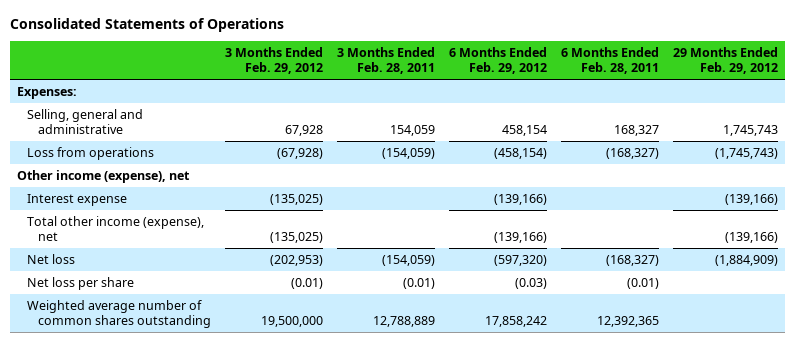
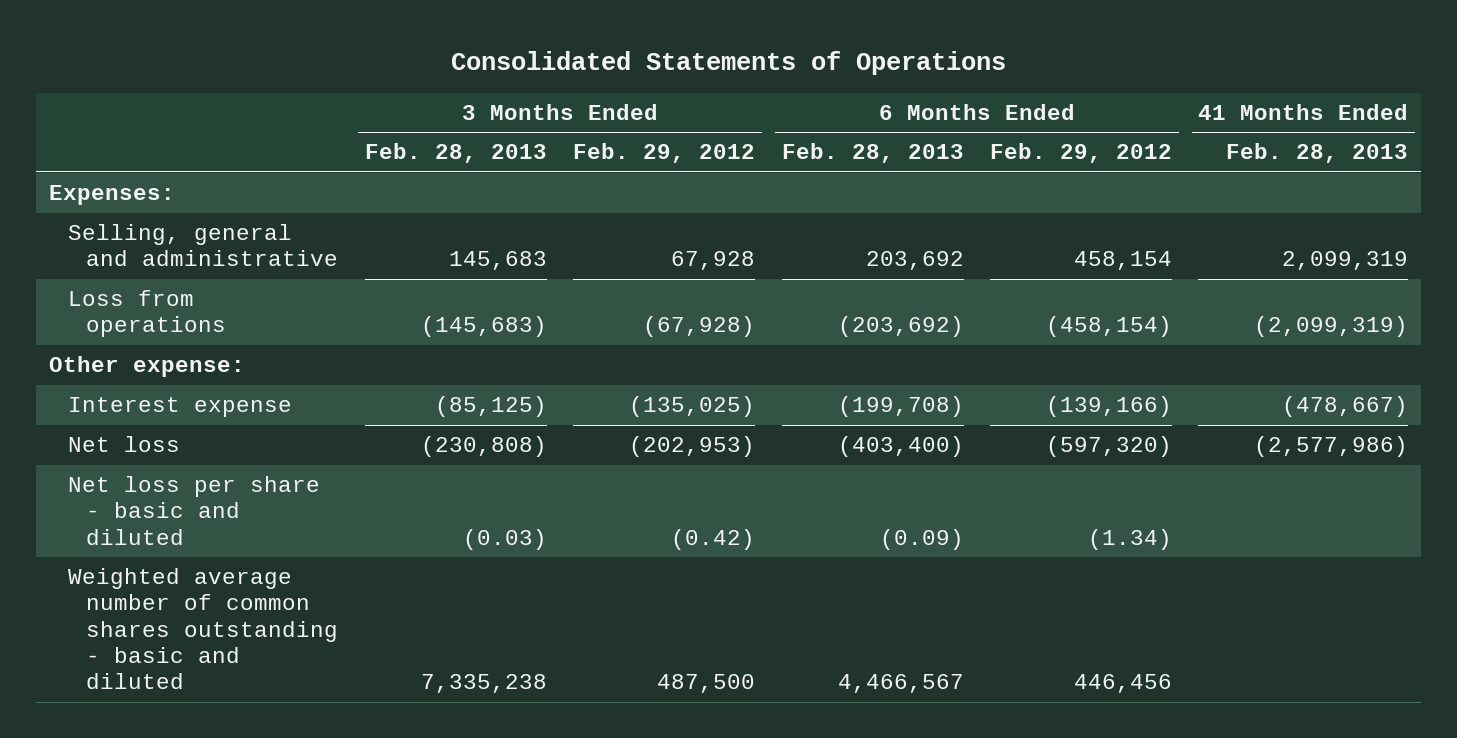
- | 3 Months Ended Feb. 29, 2012 | 3 Months Ended Feb. 28, 2011 | 6 Months Ended Feb. 29, 2012 | 6 Months Ended Feb. 28, 2011 | 29 Months Ended Feb. 29, 2012
+ | 3 Months Ended Feb. 28, 2013 | 3 Months Ended Feb. 29, 2012 | 6 Months Ended Feb. 28, 2013 | 6 Months Ended Feb. 29, 2012 | 41 Months Ended Feb. 28, 2013
- Other income (expense), net
+ Other expense:
- Total other income (expense), net | (135,025) | | (139,166) | | (139,166)
- Net loss per share | (0.01) | (0.01) | (0.03) | (0.01) |
- Weighted average number of common shares outstanding | 19,500,000 | 12,788,889 | 17,858,242 | 12,392,365 |
+ Net loss per share - basic and diluted | (0.03) | (0.42) | (0.09) | (1.34) |
+ Weighted average number of common shares outstanding - basic and diluted | 7,335,238 | 487,500 | 4,466,567 | 446,456 |

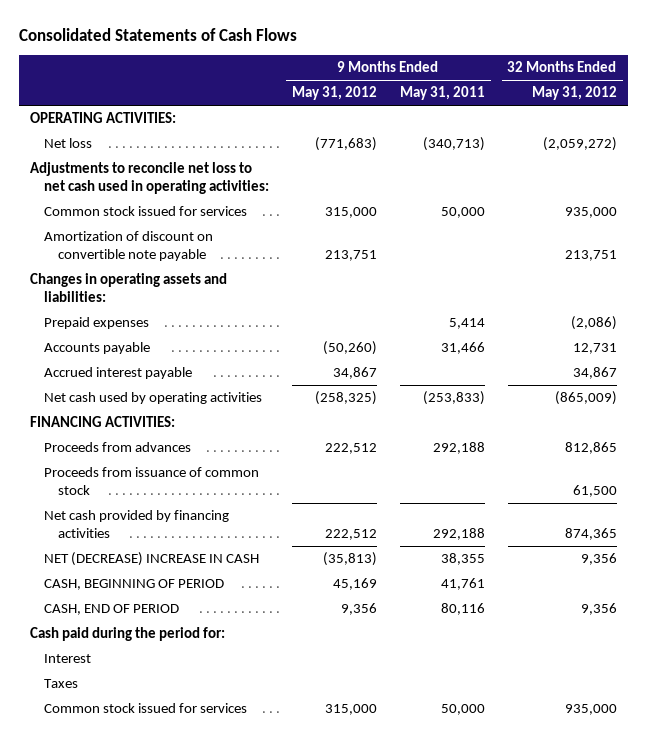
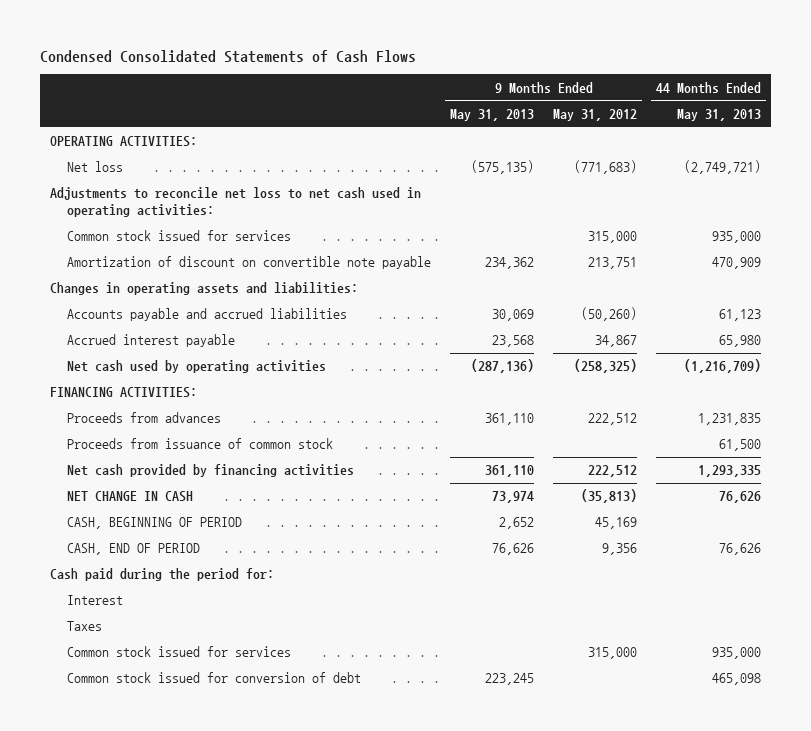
- Consolidated Statements of Cash Flows
+ Condensed Consolidated Statements of Cash Flows
- | 9 Months Ended May 31, 2012 | 9 Months Ended May 31, 2011 | 32 Months Ended May 31, 2012
+ | 9 Months Ended May 31, 2013 | 9 Months Ended May 31, 2012 | 44 Months Ended May 31, 2013
- Prepaid expenses | | 5,414 | (2,086)
- Accounts payable | (50,260) | 31,466 | 12,731
+ Accounts payable and accrued liabilities | 30,069 | (50,260) | 61,123
- NET (DECREASE) INCREASE IN CASH | (35,813) | 38,355 | 9,356
+ NET CHANGE IN CASH | 73,974 | (35,813) | 76,626
+ Common stock issued for conversion of debt | 223,245 | | 465,098

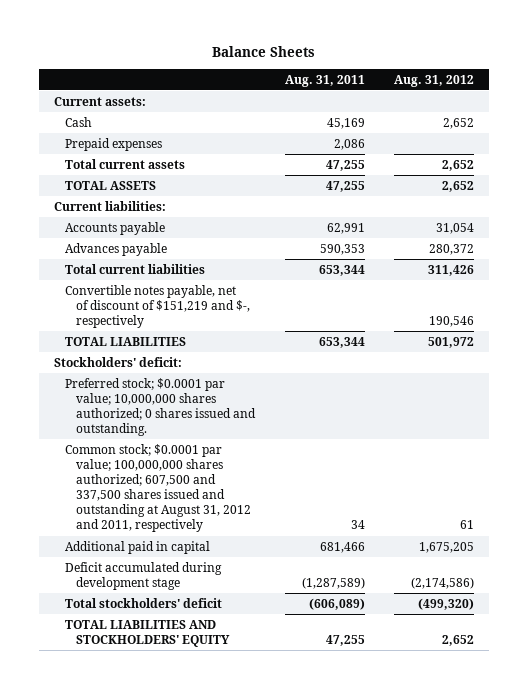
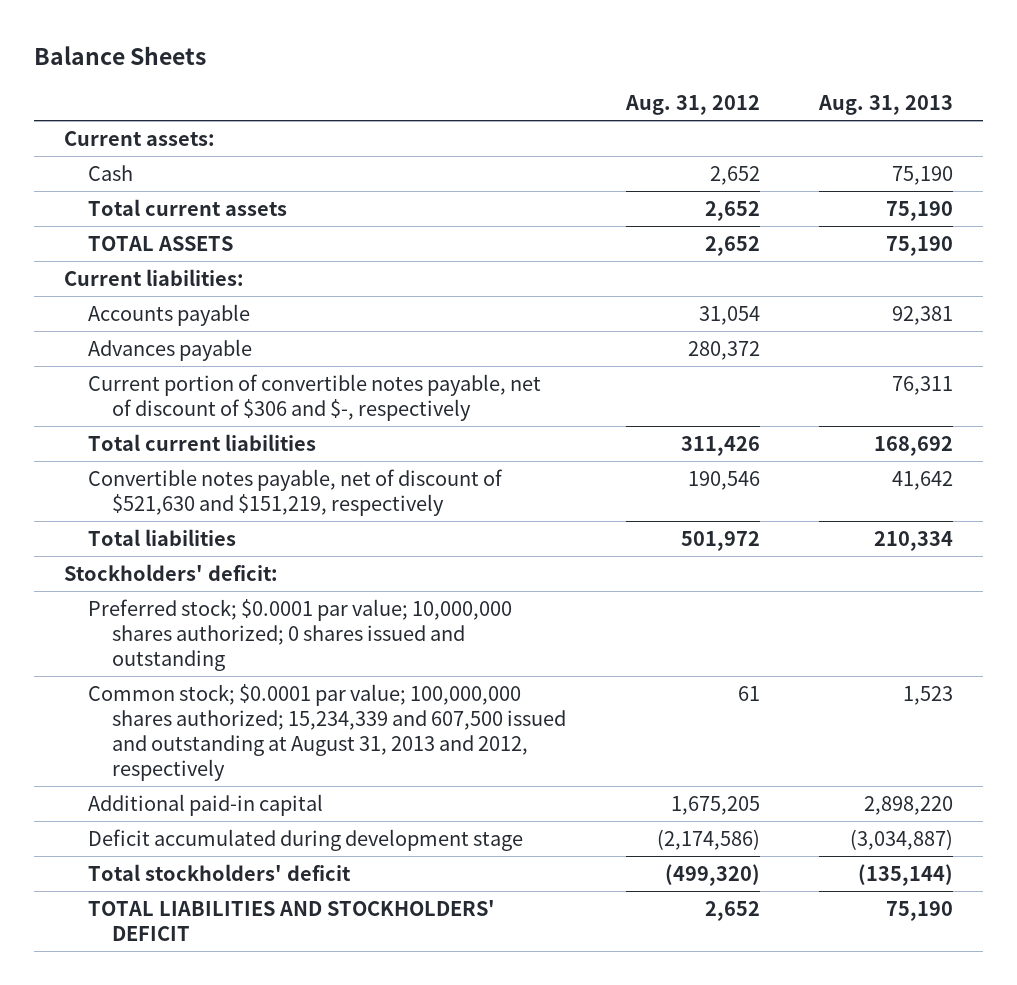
- | Aug. 31, 2011 | Aug. 31, 2012
+ | Aug. 31, 2012 | Aug. 31, 2013
- Prepaid expenses | 2,086 |
+ Current portion of convertible notes payable, net of discount of $306 and $-, respectively | | 76,311
- Convertible notes payable, net of discount of $151,219 and $-, respectively | | 190,546
- TOTAL LIABILITIES | 653,344 | 501,972
+ Convertible notes payable, net of discount of $521,630 and $151,219, respectively | 190,546 | 41,642
+ Total liabilities | 501,972 | 210,334
- Preferred stock; $0.0001 par value; 10,000,000 shares authorized; 0 shares issued and outstanding.
- Common stock; $0.0001 par value; 100,000,000 shares authorized; 607,500 and 337,500 shares issued and outstanding at August 31, 2012 and 2011, respectively | 34 | 61
- Additional paid in capital | 681,466 | 1,675,205
+ Preferred stock; $0.0001 par value; 10,000,000 shares authorized; 0 shares issued and outstanding
+ Common stock; $0.0001 par value; 100,000,000 shares authorized; 15,234,339 and 607,500 issued and outstanding at August 31, 2013 and 2012, respectively | 61 | 1,523
+ Additional paid-in capital | 1,675,205 | 2,898,220
- TOTAL LIABILITIES AND STOCKHOLDERS' EQUITY | 47,255 | 2,652
+ TOTAL LIABILITIES AND STOCKHOLDERS' DEFICIT | 2,652 | 75,190

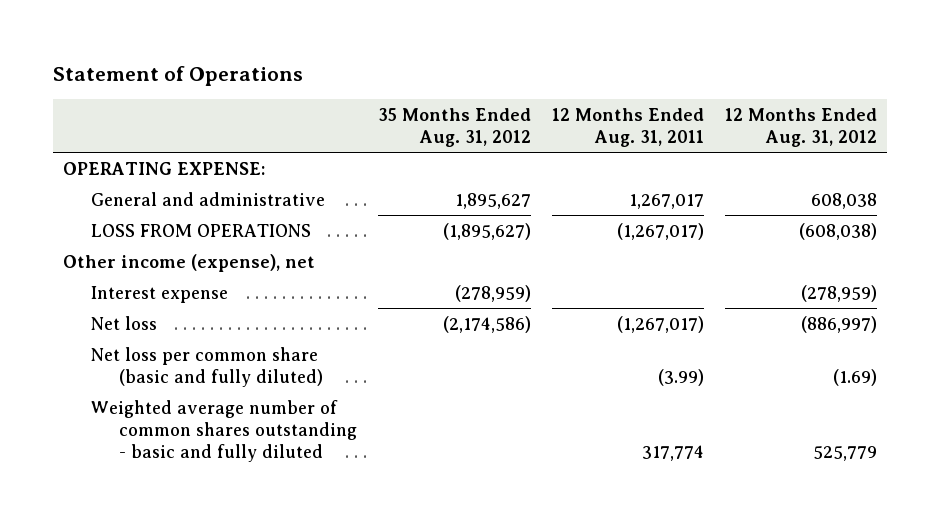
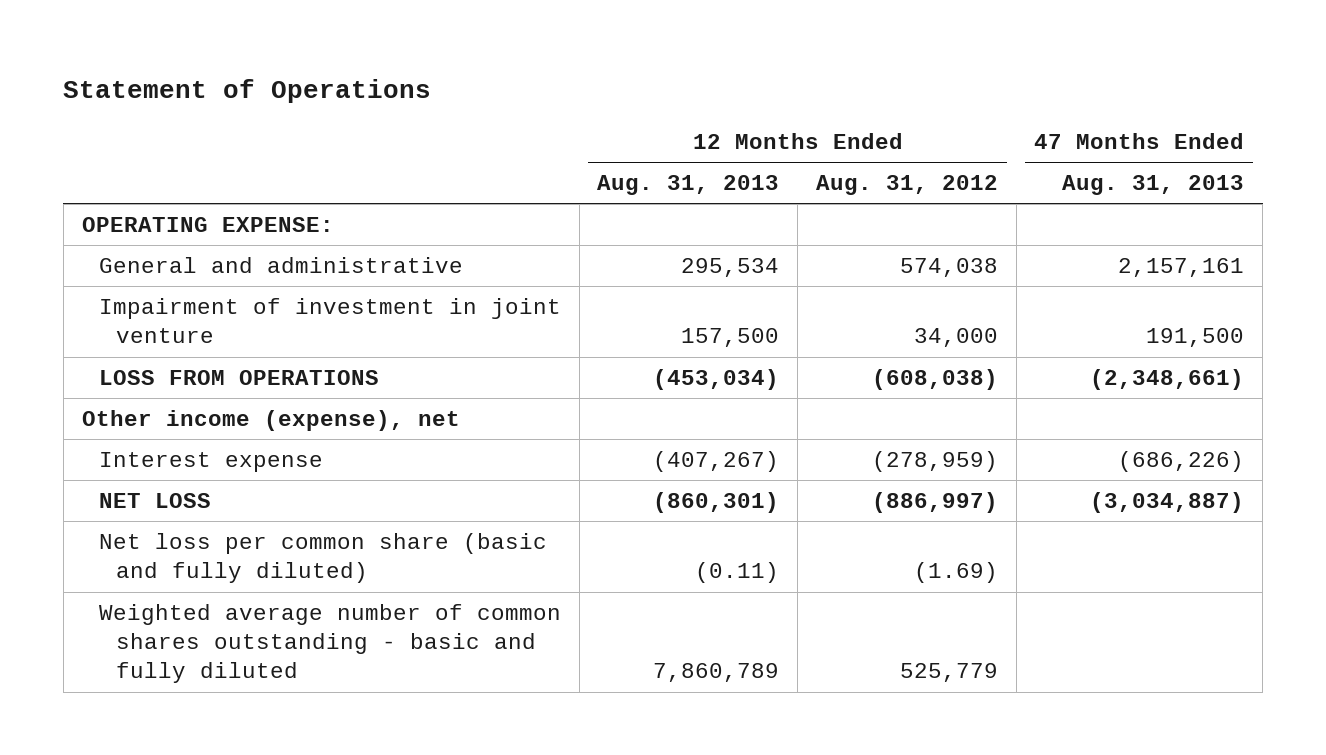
- | 35 Months Ended Aug. 31, 2012 | 12 Months Ended Aug. 31, 2011 | 12 Months Ended Aug. 31, 2012
+ | 12 Months Ended Aug. 31, 2013 | 12 Months Ended Aug. 31, 2012 | 47 Months Ended Aug. 31, 2013
- General and administrative | 1,895,627 | 1,267,017 | 608,038
+ General and administrative | 295,534 | 574,038 | 2,157,161
+ Impairment of investment in joint venture | 157,500 | 34,000 | 191,500
- Net loss | (2,174,586) | (1,267,017) | (886,997)
+ NET LOSS | (860,301) | (886,997) | (3,034,887)

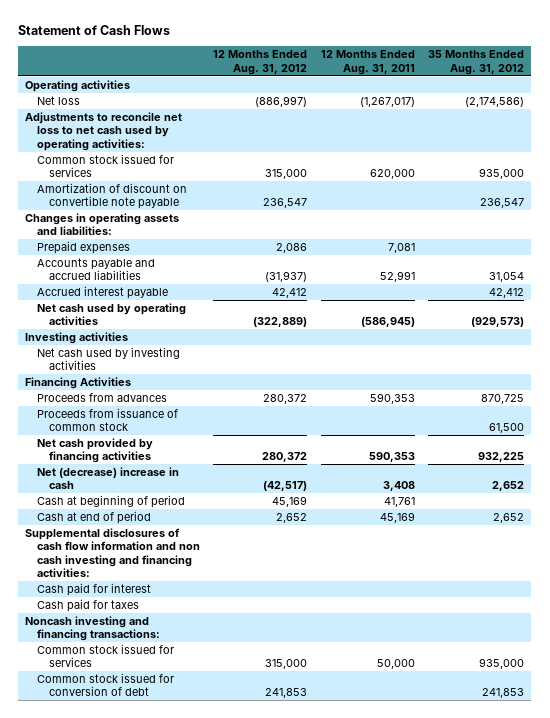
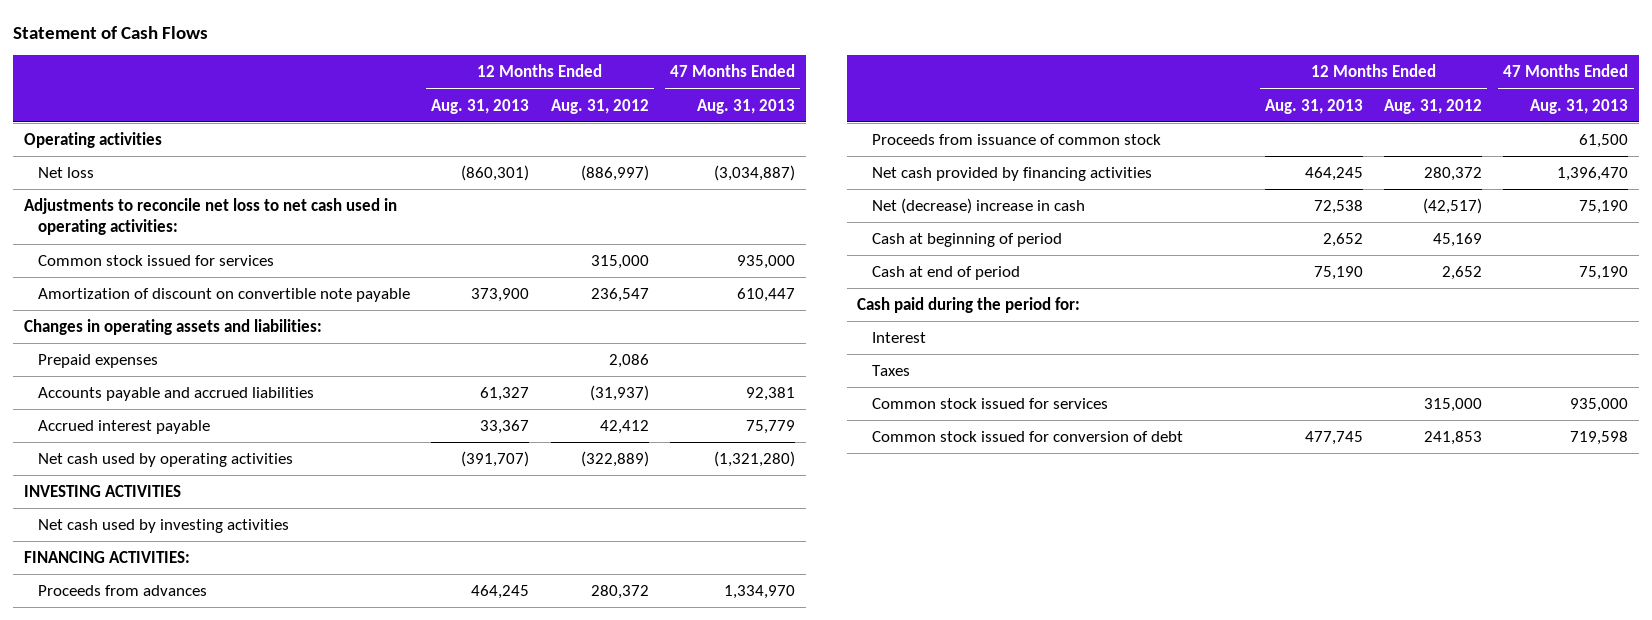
- | 12 Months Ended Aug. 31, 2012 | 12 Months Ended Aug. 31, 2011 | 35 Months Ended Aug. 31, 2012
+ | 12 Months Ended Aug. 31, 2013 | 12 Months Ended Aug. 31, 2012 | 47 Months Ended Aug. 31, 2013
- Adjustments to reconcile net loss to net cash used by operating activities:
+ Adjustments to reconcile net loss to net cash used in operating activities:
- Investing activities
+ INVESTING ACTIVITIES
- Financing Activities
+ FINANCING ACTIVITIES:
- Supplemental disclosures of cash flow information and non cash investing and financing activities:
- Cash paid for interest
- Cash paid for taxes
- Noncash investing and financing transactions:
+ Cash paid during the period for:
+ Interest
+ Taxes

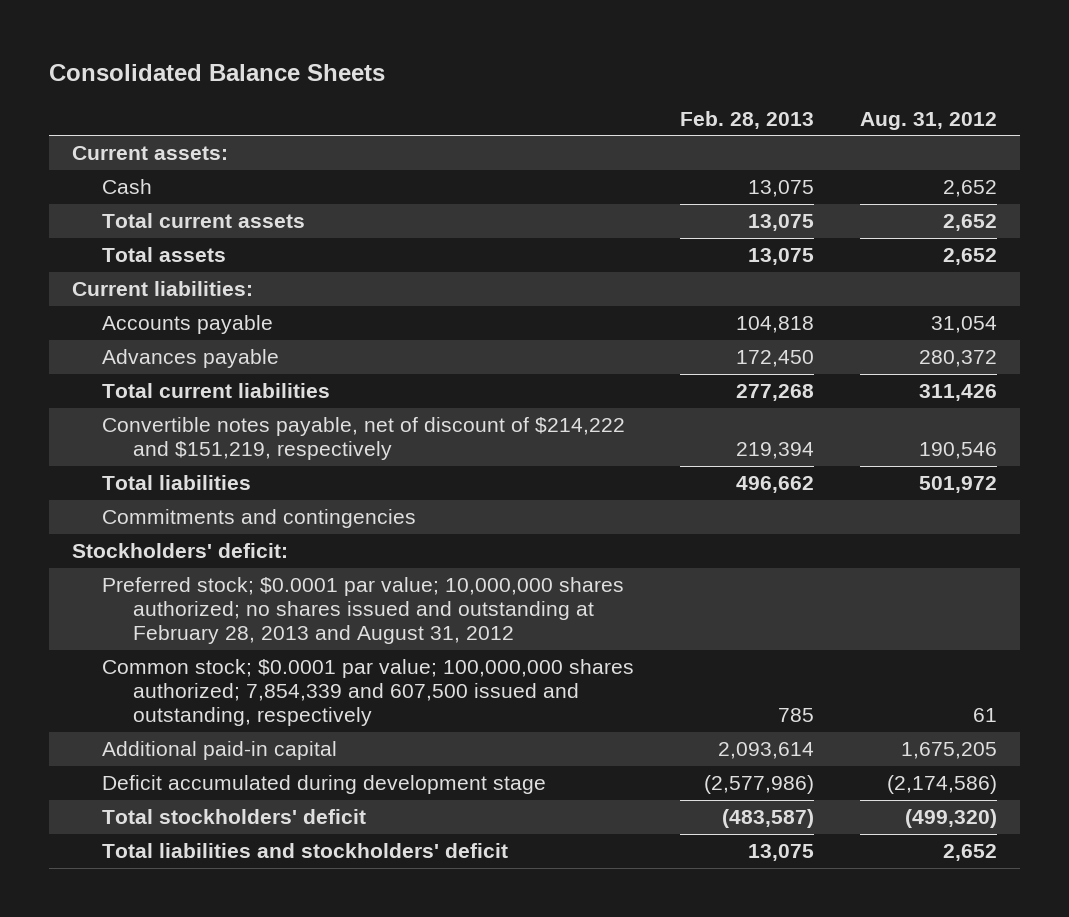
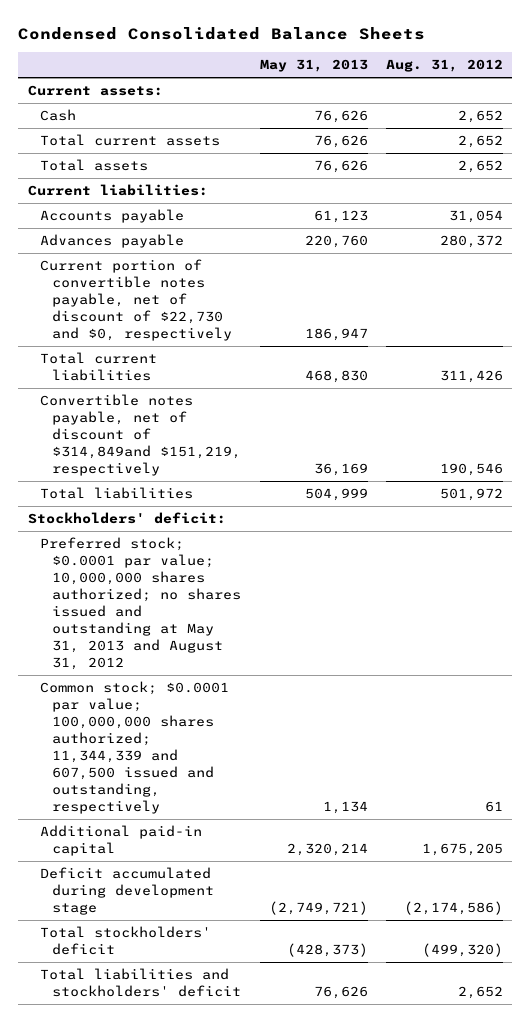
- Consolidated Balance Sheets
+ Condensed Consolidated Balance Sheets
- | Feb. 28, 2013 | Aug. 31, 2012
+ | May 31, 2013 | Aug. 31, 2012
+ Current portion of convertible notes payable, net of discount of $22,730 and $0, respectively | 186,947 |
- Convertible notes payable, net of discount of $214,222 and $151,219, respectively | 219,394 | 190,546
+ Convertible notes payable, net of discount of $314,849and $151,219, respectively | 36,169 | 190,546
- Commitments and contingencies
- Preferred stock; $0.0001 par value; 10,000,000 shares authorized; no shares issued and outstanding at February 28, 2013 and August 31, 2012
- Common stock; $0.0001 par value; 100,000,000 shares authorized; 7,854,339 and 607,500 issued and outstanding, respectively | 785 | 61
+ Preferred stock; $0.0001 par value; 10,000,000 shares authorized; no shares issued and outstanding at May 31, 2013 and August 31, 2012
+ Common stock; $0.0001 par value; 100,000,000 shares authorized; 11,344,339 and 607,500 issued and outstanding, respectively | 1,134 | 61

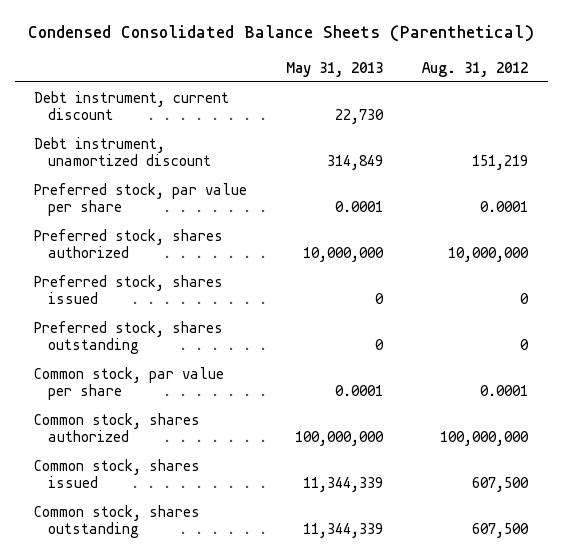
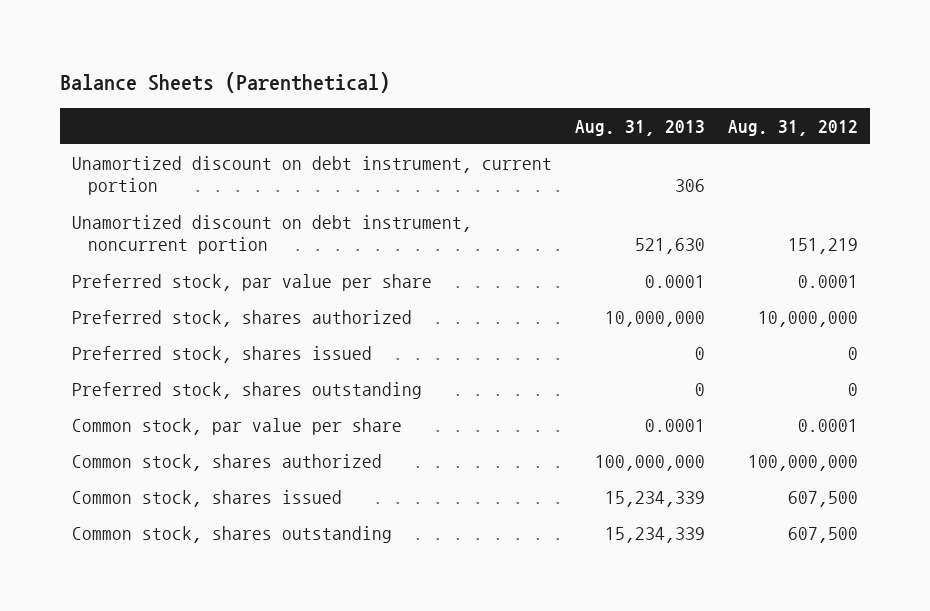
- Condensed Consolidated Balance Sheets (Parenthetical)
+ Balance Sheets (Parenthetical)
- | May 31, 2013 | Aug. 31, 2012
+ | Aug. 31, 2013 | Aug. 31, 2012
- Debt instrument, current discount | 22,730 |
- Debt instrument, unamortized discount | 314,849 | 151,219
+ Unamortized discount on debt instrument, current portion | 306 |
+ Unamortized discount on debt instrument, noncurrent portion | 521,630 | 151,219

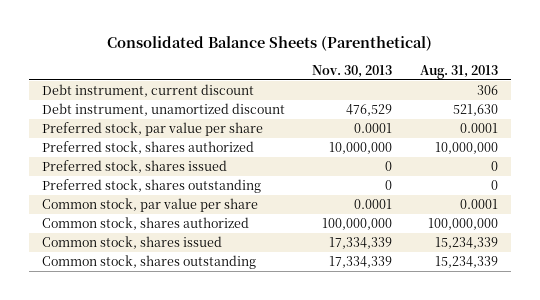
- Balance Sheets (Parenthetical)
+ Consolidated Balance Sheets (Parenthetical)
- | Aug. 31, 2013 | Aug. 31, 2012
+ | Nov. 30, 2013 | Aug. 31, 2013
- Unamortized discount on debt instrument, current portion | 306 |
- Unamortized discount on debt instrument, noncurrent portion | 521,630 | 151,219
+ Debt instrument, current discount | | 306
+ Debt instrument, unamortized discount | 476,529 | 521,630

